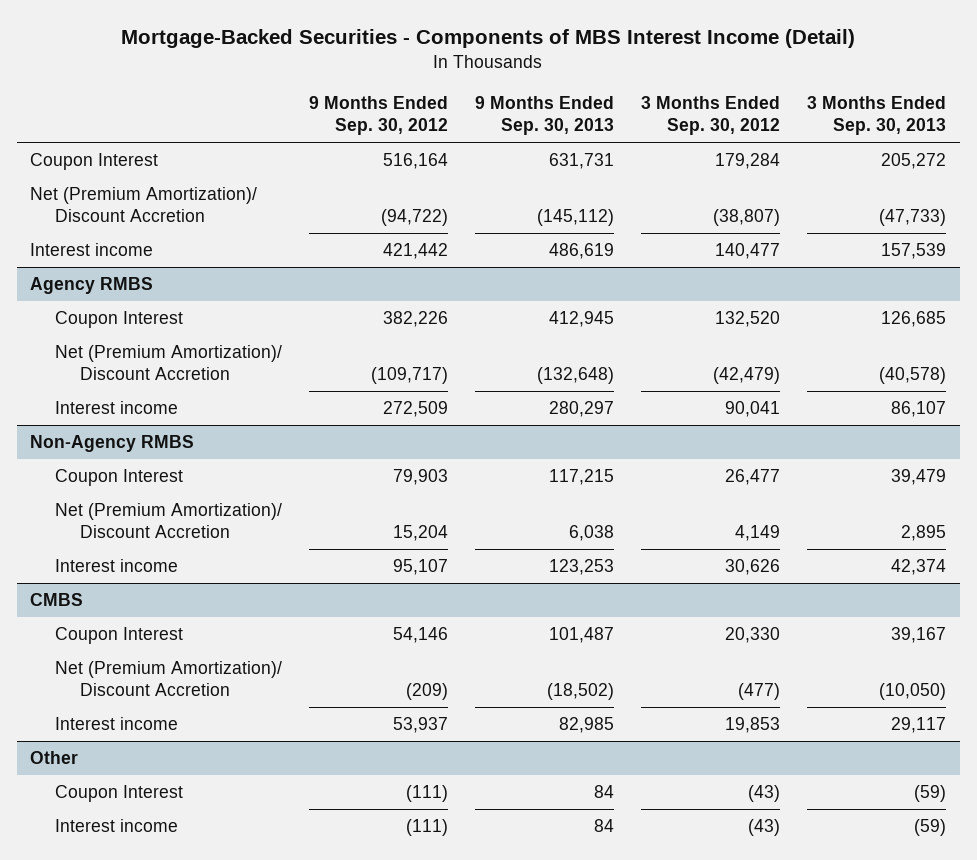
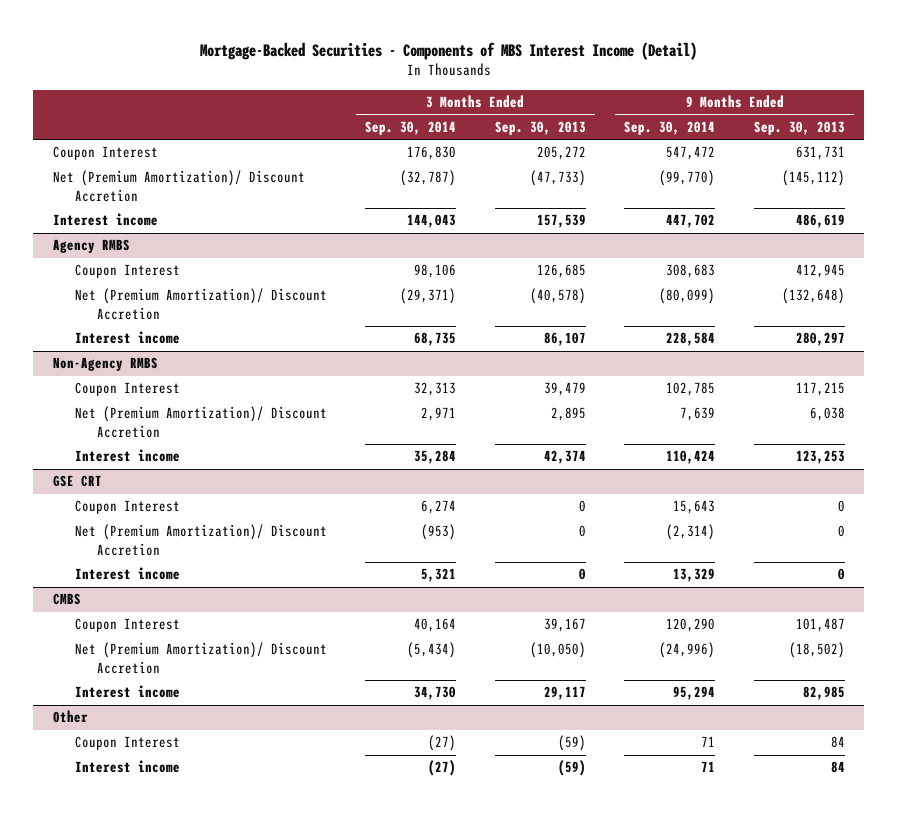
- | 9 Months Ended Sep. 30, 2012 | 9 Months Ended Sep. 30, 2013 | 3 Months Ended Sep. 30, 2012 | 3 Months Ended Sep. 30, 2013
+ | 3 Months Ended Sep. 30, 2014 | 3 Months Ended Sep. 30, 2013 | 9 Months Ended Sep. 30, 2014 | 9 Months Ended Sep. 30, 2013
+ GSE CRT
+ Coupon Interest | 6,274 | 0 | 15,643 | 0
+ Net (Premium Amortization)/ Discount Accretion | (953) | 0 | (2,314) | 0
+ Interest income | 5,321 | 0 | 13,329 | 0

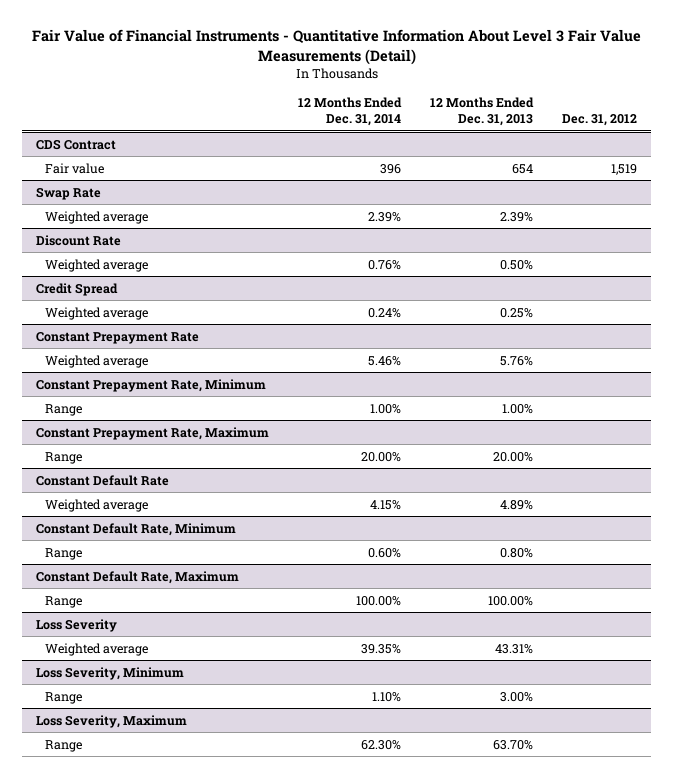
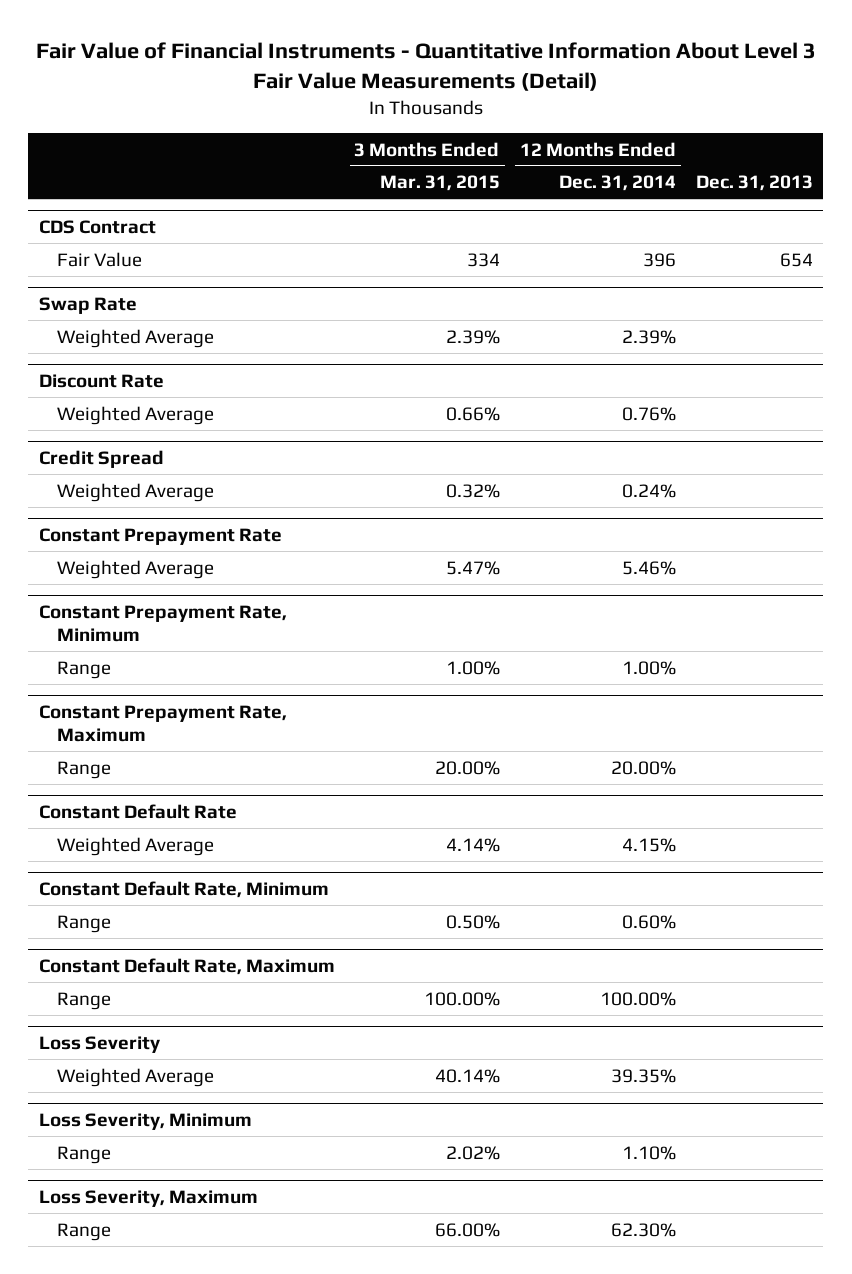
- | 12 Months Ended Dec. 31, 2014 | 12 Months Ended Dec. 31, 2013 | Dec. 31, 2012
+ | 3 Months Ended Mar. 31, 2015 | 12 Months Ended Dec. 31, 2014 | Dec. 31, 2013
@ CDS Contract
- Fair value | 396 | 654 | 1,519
+ Fair Value | 334 | 396 | 654
@ Swap Rate
- Weighted average | 2.39% | 2.39% |
+ Weighted Average | 2.39% | 2.39% |
@ Discount Rate
- Weighted average | 0.76% | 0.50% |
+ Weighted Average | 0.66% | 0.76% |
@ Credit Spread
- Weighted average | 0.24% | 0.25% |
+ Weighted Average | 0.32% | 0.24% |
@ Constant Prepayment Rate
- Weighted average | 5.46% | 5.76% |
+ Weighted Average | 5.47% | 5.46% |
@ Constant Default Rate
- Weighted average | 4.15% | 4.89% |
+ Weighted Average | 4.14% | 4.15% |
@ Loss Severity
- Weighted average | 39.35% | 43.31% |
+ Weighted Average | 40.14% | 39.35% |

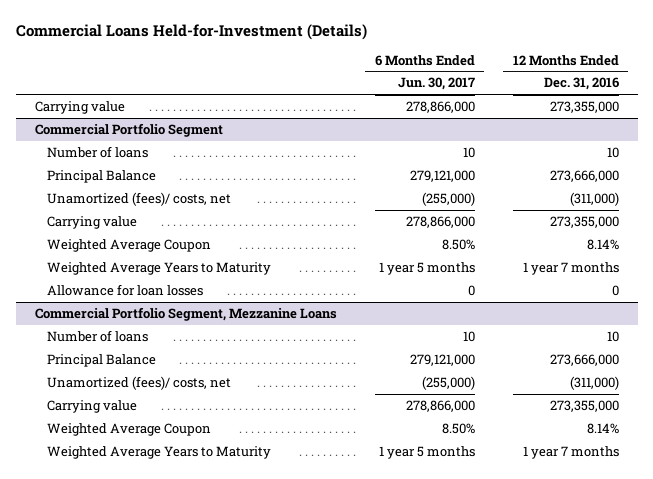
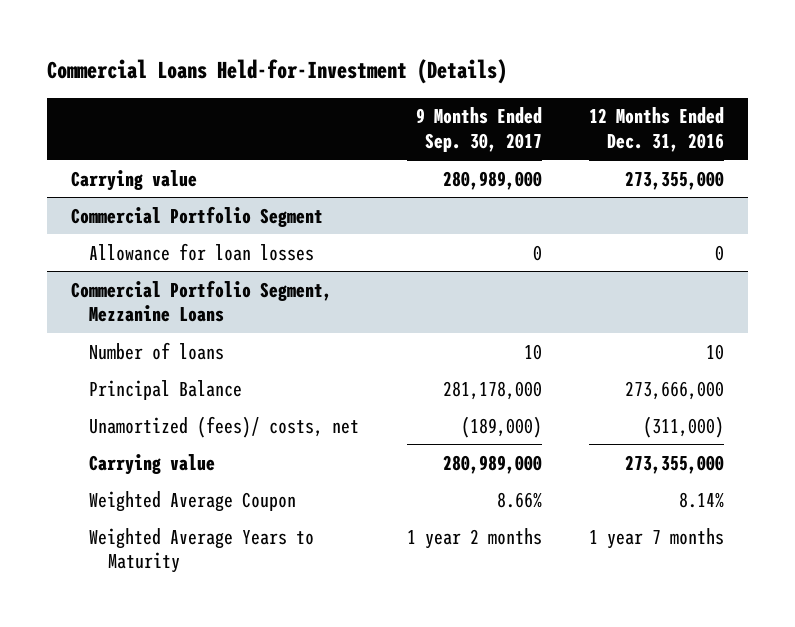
- | 6 Months Ended Jun. 30, 2017 | 12 Months Ended Dec. 31, 2016
+ | 9 Months Ended Sep. 30, 2017 | 12 Months Ended Dec. 31, 2016
@ Commercial Portfolio Segment
- Number of loans | 10 | 10
- Principal Balance | 279,121,000 | 273,666,000
- Unamortized (fees)/ costs, net | (255,000) | (311,000)
- Carrying value | 278,866,000 | 273,355,000
- Weighted Average Coupon | 8.50% | 8.14%
- Weighted Average Years to Maturity | 1 year 5 months | 1 year 7 months

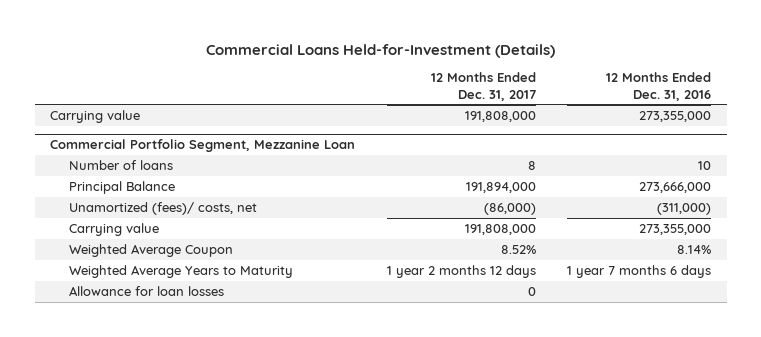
- | 9 Months Ended Sep. 30, 2017 | 12 Months Ended Dec. 31, 2016
+ | 12 Months Ended Dec. 31, 2017 | 12 Months Ended Dec. 31, 2016
- Commercial Portfolio Segment
- Allowance for loan losses | 0 | 0
- Commercial Portfolio Segment, Mezzanine Loans
+ Commercial Portfolio Segment, Mezzanine Loan
- Weighted Average Years to Maturity | 1 year 2 months | 1 year 7 months
+ Weighted Average Years to Maturity | 1 year 2 months 12 days | 1 year 7 months 6 days
+ Allowance for loan losses | 0 |

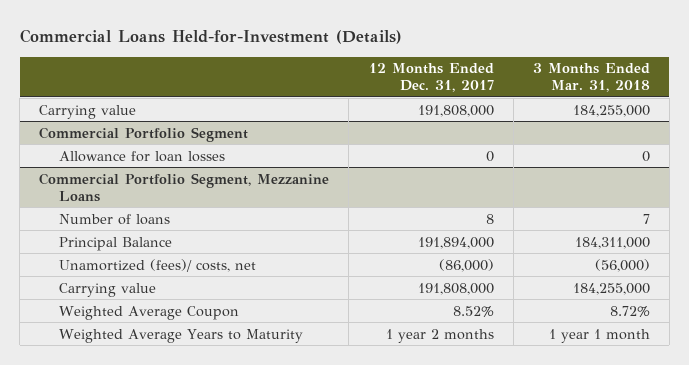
- | 12 Months Ended Dec. 31, 2017 | 12 Months Ended Dec. 31, 2016
+ | 12 Months Ended Dec. 31, 2017 | 3 Months Ended Mar. 31, 2018
- Commercial Portfolio Segment, Mezzanine Loan
+ Commercial Portfolio Segment
+ Allowance for loan losses | 0 | 0
+ Commercial Portfolio Segment, Mezzanine Loans
- Weighted Average Years to Maturity | 1 year 2 months 12 days | 1 year 7 months 6 days
- Allowance for loan losses | 0 |
+ Weighted Average Years to Maturity | 1 year 2 months | 1 year 1 month

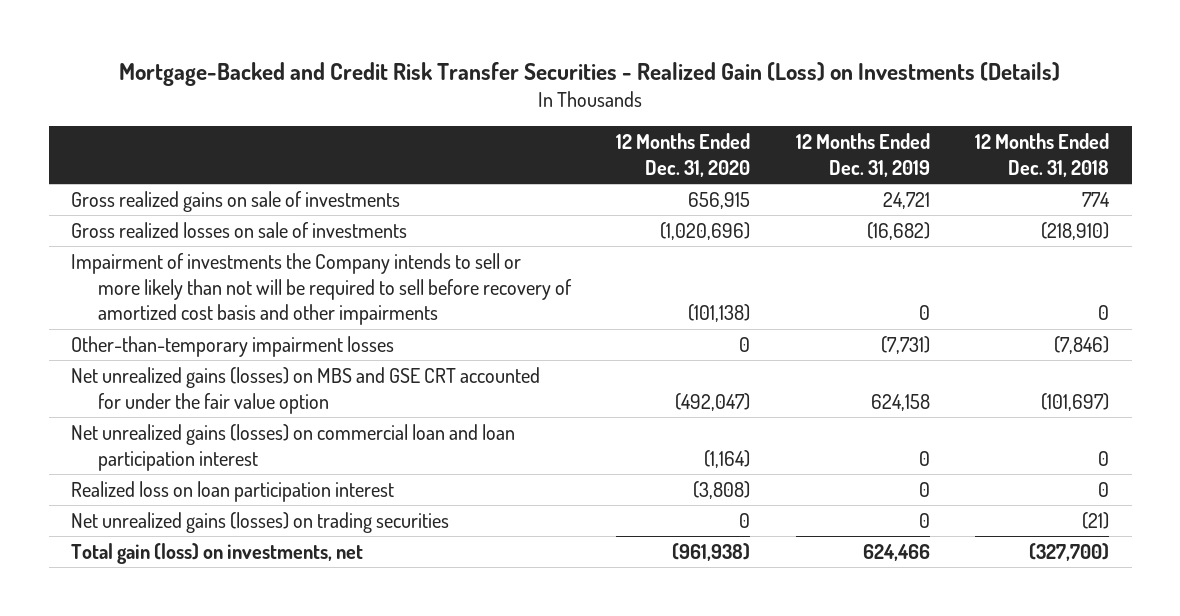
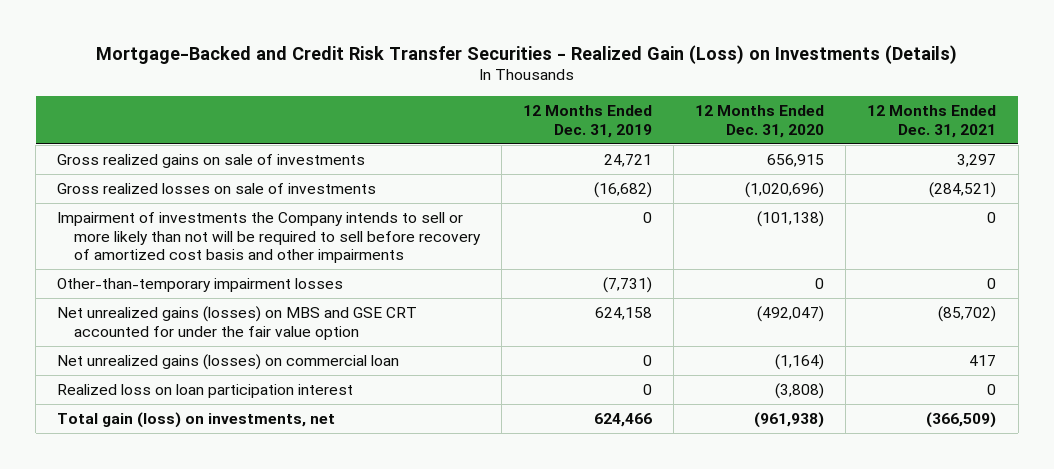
- | 12 Months Ended Dec. 31, 2020 | 12 Months Ended Dec. 31, 2019 | 12 Months Ended Dec. 31, 2018
+ | 12 Months Ended Dec. 31, 2019 | 12 Months Ended Dec. 31, 2020 | 12 Months Ended Dec. 31, 2021
- Net unrealized gains (losses) on commercial loan and loan participation interest | (1,164) | 0 | 0
+ Net unrealized gains (losses) on commercial loan | 0 | (1,164) | 417
- Net unrealized gains (losses) on trading securities | 0 | 0 | (21)

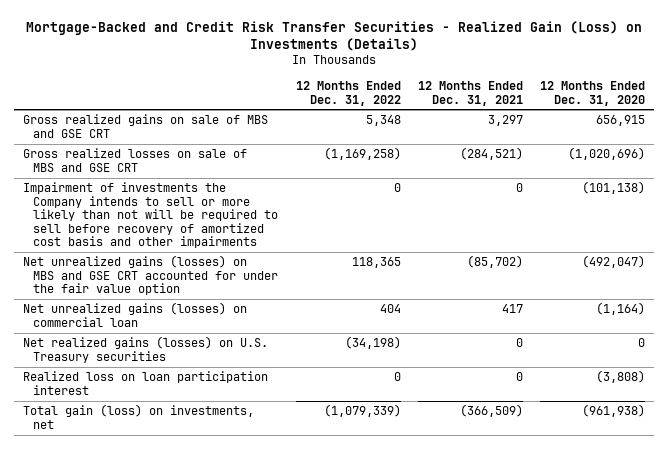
- | 12 Months Ended Dec. 31, 2019 | 12 Months Ended Dec. 31, 2020 | 12 Months Ended Dec. 31, 2021
+ | 12 Months Ended Dec. 31, 2022 | 12 Months Ended Dec. 31, 2021 | 12 Months Ended Dec. 31, 2020
- Gross realized gains on sale of investments | 24,721 | 656,915 | 3,297
- Gross realized losses on sale of investments | (16,682) | (1,020,696) | (284,521)
+ Gross realized gains on sale of MBS and GSE CRT | 5,348 | 3,297 | 656,915
+ Gross realized losses on sale of MBS and GSE CRT | (1,169,258) | (284,521) | (1,020,696)
- Other-than-temporary impairment losses | (7,731) | 0 | 0
+ Net realized gains (losses) on U.S. Treasury securities | (34,198) | 0 | 0

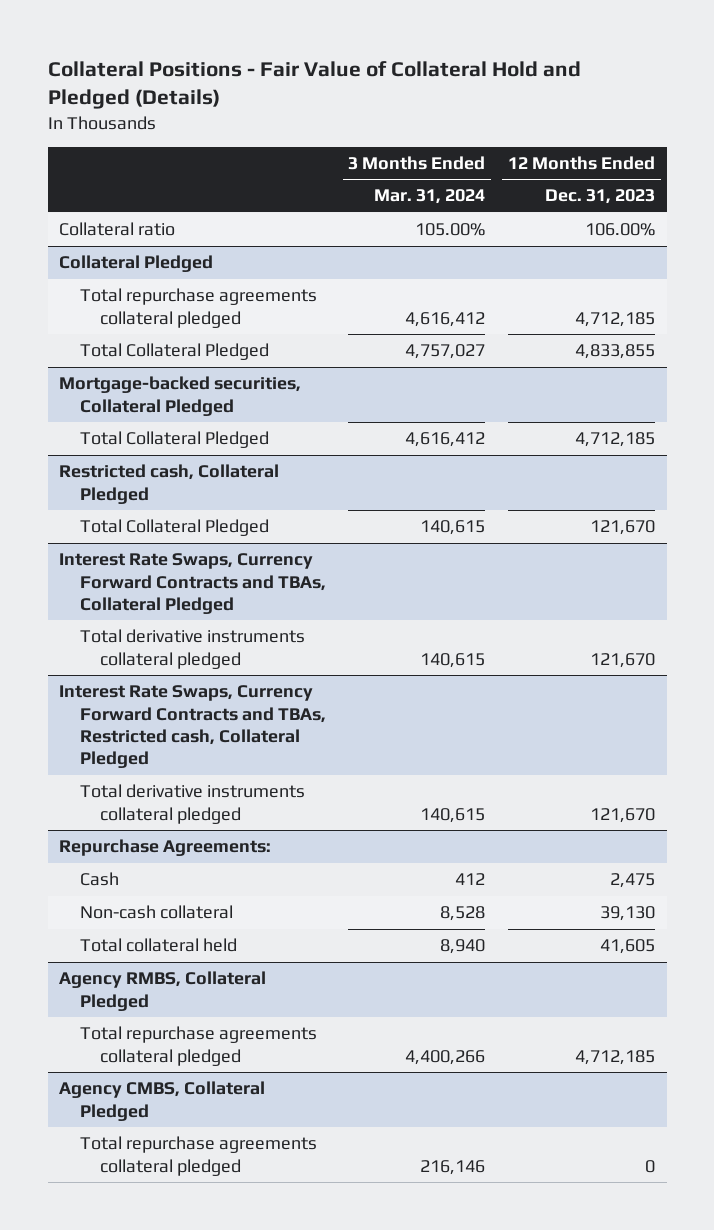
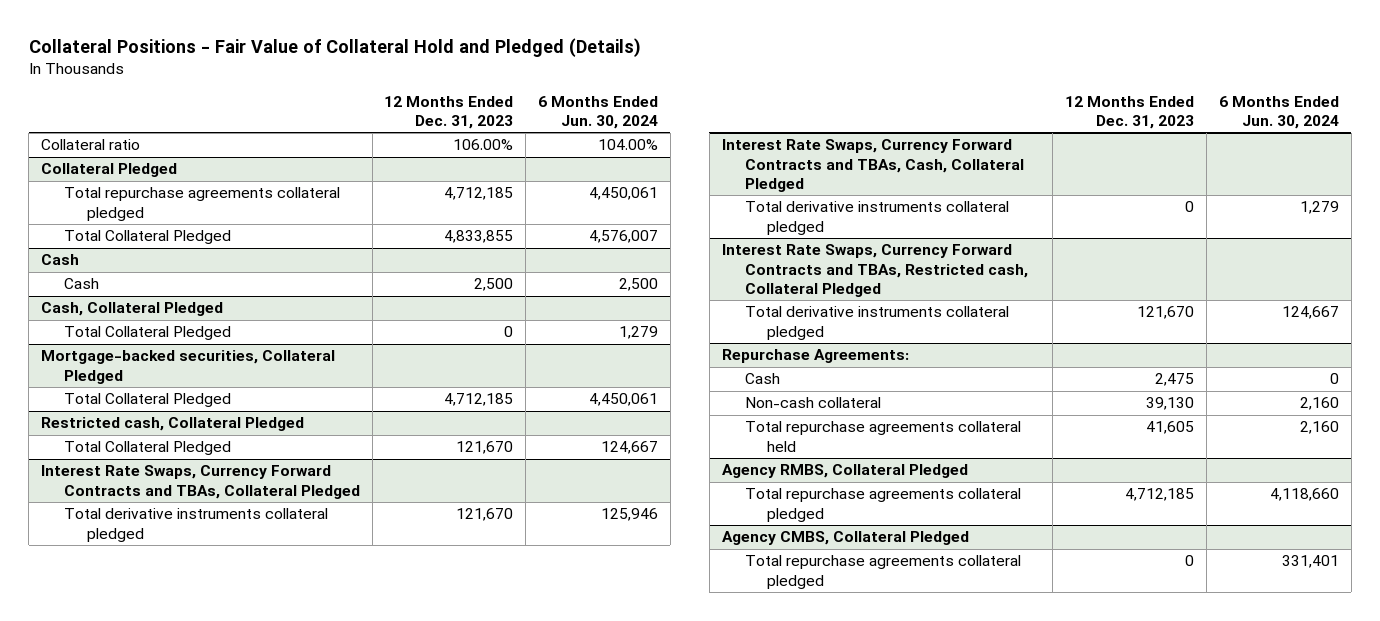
- | 3 Months Ended Mar. 31, 2024 | 12 Months Ended Dec. 31, 2023
+ | 12 Months Ended Dec. 31, 2023 | 6 Months Ended Jun. 30, 2024
+ Cash
+ Cash | 2,500 | 2,500
+ Cash, Collateral Pledged
+ Total Collateral Pledged | 0 | 1,279
+ Interest Rate Swaps, Currency Forward Contracts and TBAs, Cash, Collateral Pledged
+ Total derivative instruments collateral pledged | 0 | 1,279
@ Repurchase Agreements:
- Total collateral held | 8,940 | 41,605
+ Total repurchase agreements collateral held | 41,605 | 2,160

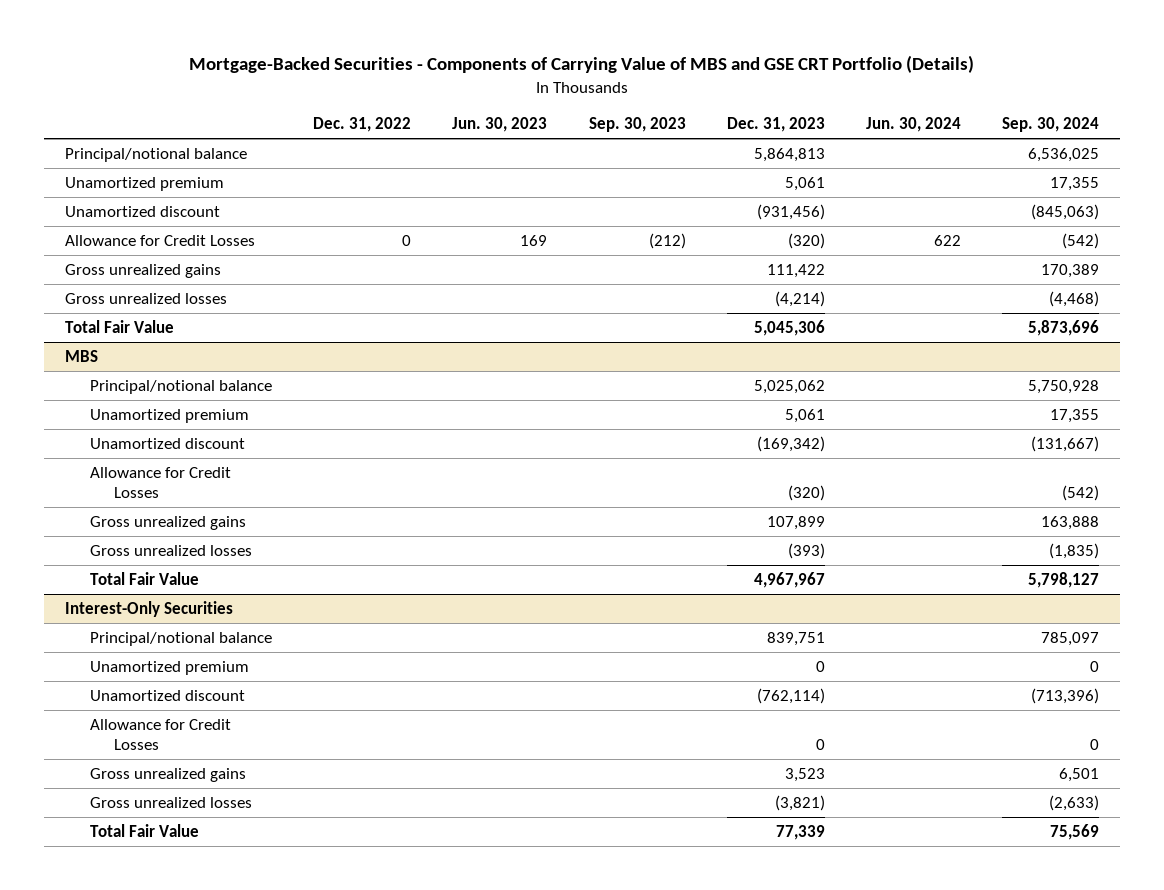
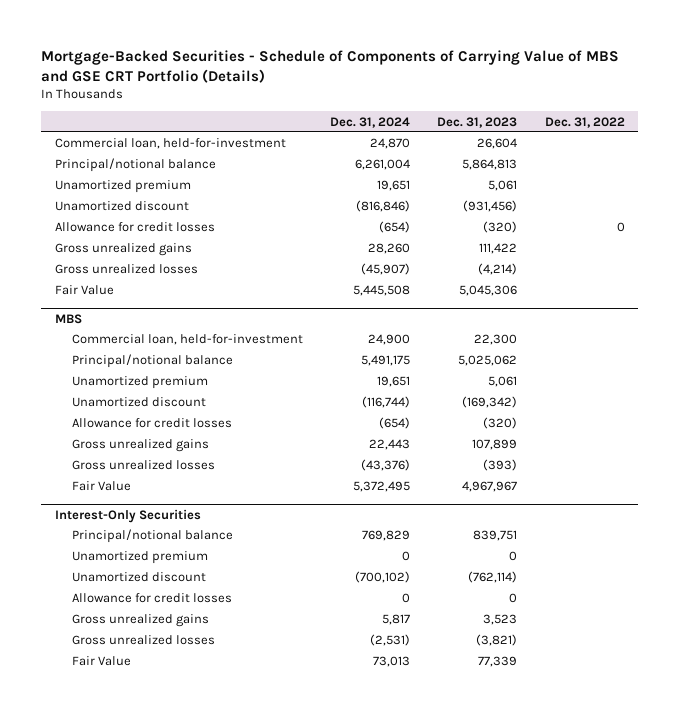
- Mortgage-Backed Securities - Components of Carrying Value of MBS and GSE CRT Portfolio (Details)
+ Mortgage-Backed Securities - Schedule of Components of Carrying Value of MBS and GSE CRT Portfolio (Details)
- | Dec. 31, 2022 | Jun. 30, 2023 | Sep. 30, 2023 | Dec. 31, 2023 | Jun. 30, 2024 | Sep. 30, 2024
+ | Dec. 31, 2024 | Dec. 31, 2023 | Dec. 31, 2022
+ Commercial loan, held-for-investment | 24,870 | 26,604 |
- Allowance for Credit Losses | 0 | 169 | (212) | (320) | 622 | (542)
+ Allowance for credit losses | (654) | (320) | 0
- Total Fair Value | | | | 5,045,306 | | 5,873,696
+ Fair Value | 5,445,508 | 5,045,306 |
@ MBS
+ Commercial loan, held-for-investment | 24,900 | 22,300 |
- Allowance for Credit Losses | | | | (320) | | (542)
+ Allowance for credit losses | (654) | (320) |
- Total Fair Value | | | | 4,967,967 | | 5,798,127
+ Fair Value | 5,372,495 | 4,967,967 |
@ Interest-Only Securities
- Allowance for Credit Losses | | | | 0 | | 0
+ Allowance for credit losses | 0 | 0 |
- Total Fair Value | | | | 77,339 | | 75,569
+ Fair Value | 73,013 | 77,339 |

